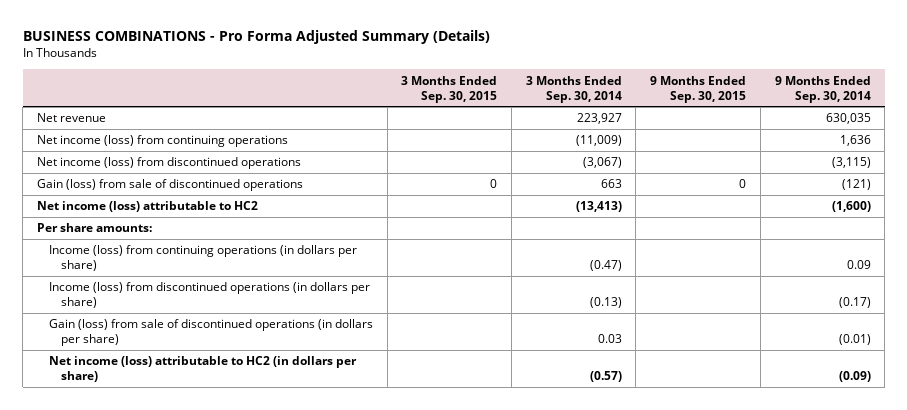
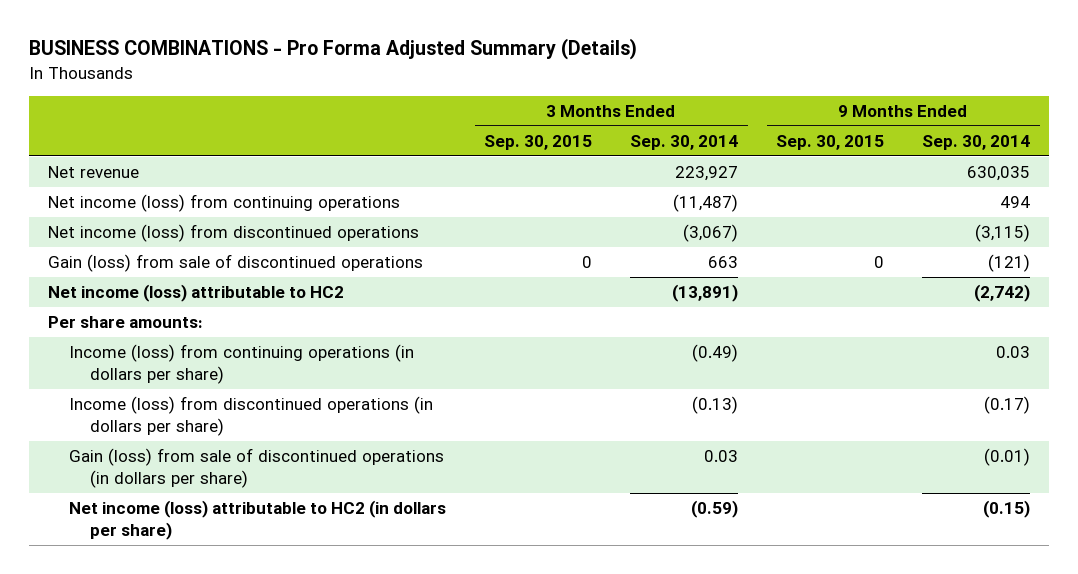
- Net income (loss) from continuing operations | | (11,009) | | 1,636
+ Net income (loss) from continuing operations | | (11,487) | | 494
- Net income (loss) attributable to HC2 | | (13,413) | | (1,600)
+ Net income (loss) attributable to HC2 | | (13,891) | | (2,742)
- Income (loss) from continuing operations (in dollars per share) | | (0.47) | | 0.09
+ Income (loss) from continuing operations (in dollars per share) | | (0.49) | | 0.03
- Net income (loss) attributable to HC2 (in dollars per share) | | (0.57) | | (0.09)
+ Net income (loss) attributable to HC2 (in dollars per share) | | (0.59) | | (0.15)

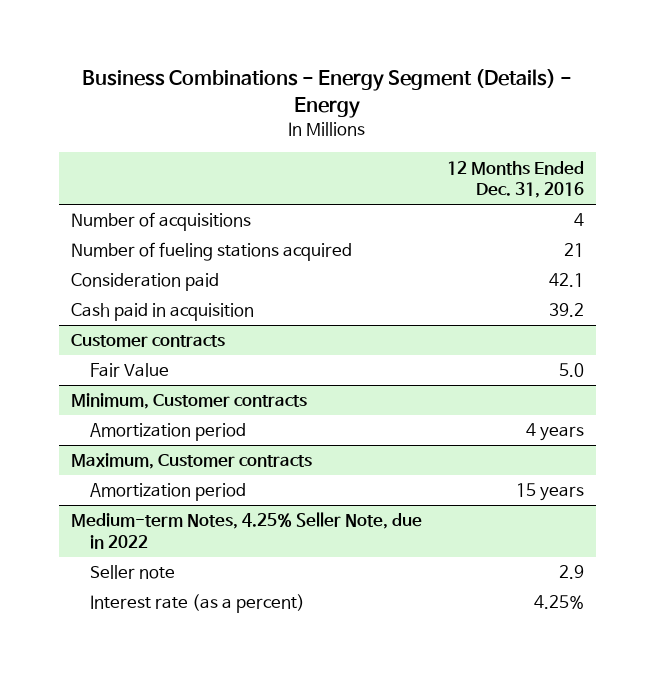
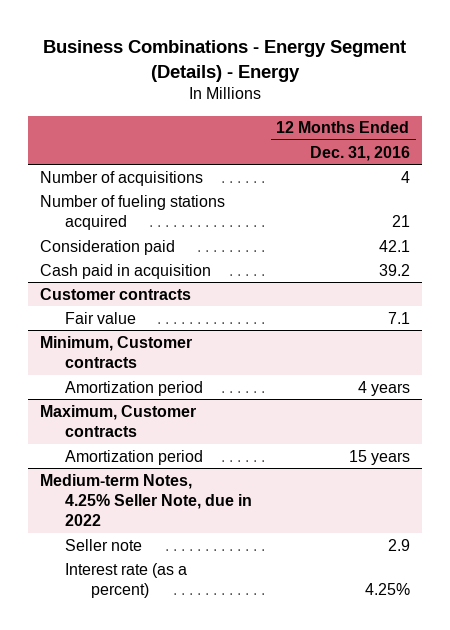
@ Customer contracts
- Fair Value | 5.0
+ Fair value | 7.1

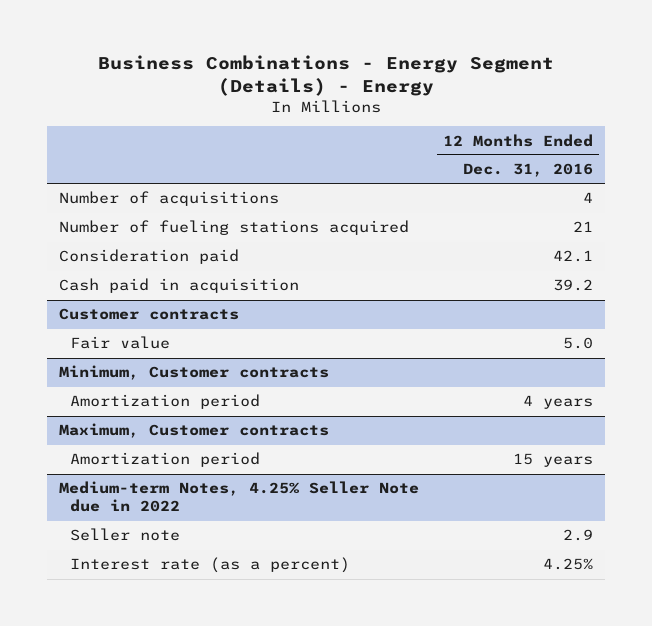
@ Customer contracts
- Fair value | 7.1
+ Fair value | 5.0
- Medium-term Notes, 4.25% Seller Note, due in 2022
+ Medium-term Notes, 4.25% Seller Note due in 2022

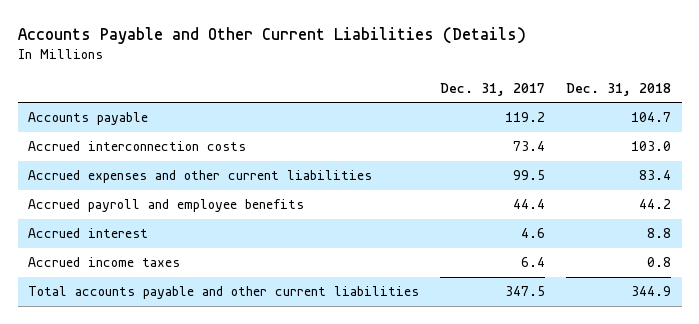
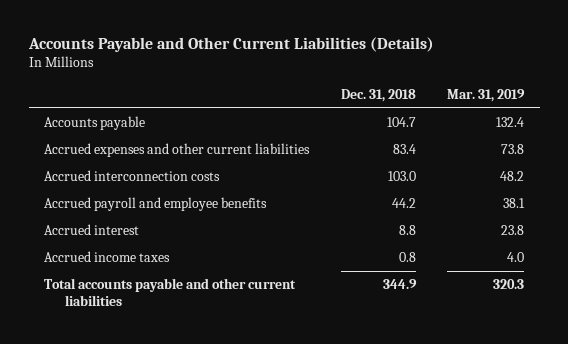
- | Dec. 31, 2017 | Dec. 31, 2018
+ | Dec. 31, 2018 | Mar. 31, 2019
moved down: Accrued interconnection costs | 103.0 | 48.2

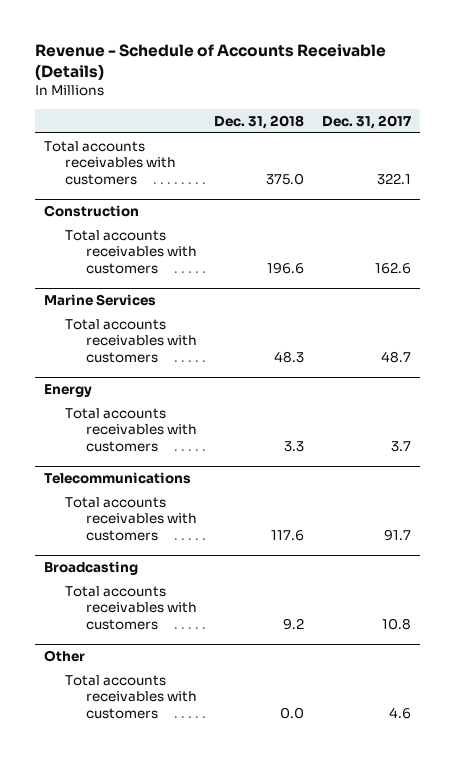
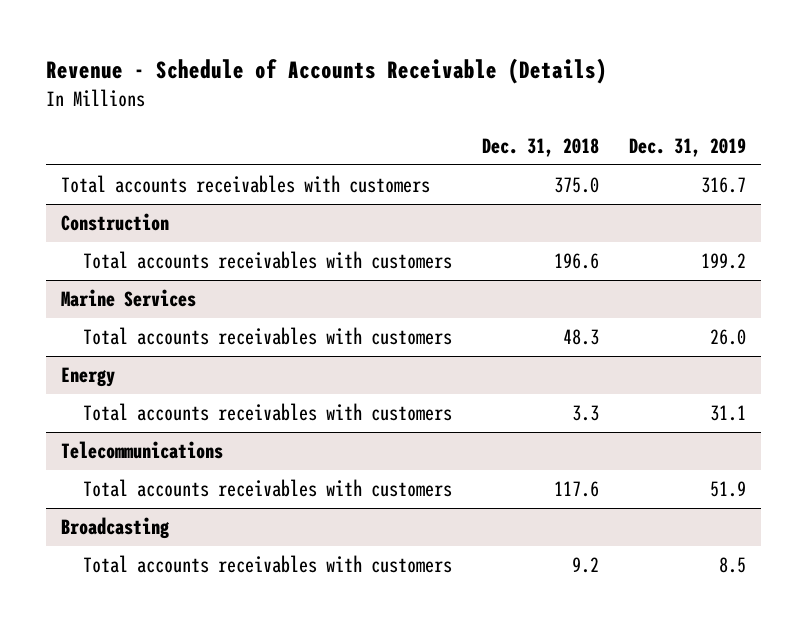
- | Dec. 31, 2018 | Dec. 31, 2017
+ | Dec. 31, 2018 | Dec. 31, 2019
- Other
- Total accounts receivables with customers | 0.0 | 4.6

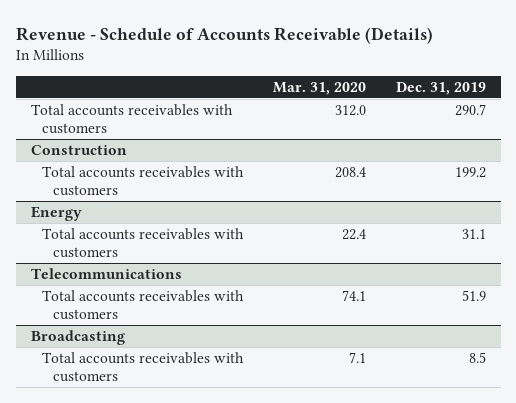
- | Dec. 31, 2018 | Dec. 31, 2019
+ | Mar. 31, 2020 | Dec. 31, 2019
- Total accounts receivables with customers | 375.0 | 316.7
+ Total accounts receivables with customers | 312.0 | 290.7
- Marine Services
- Total accounts receivables with customers | 48.3 | 26.0

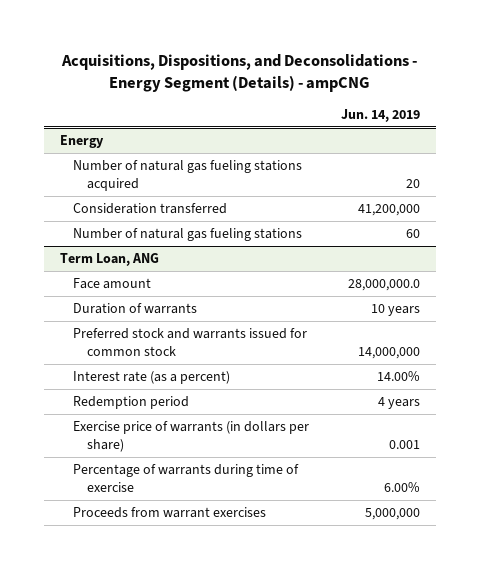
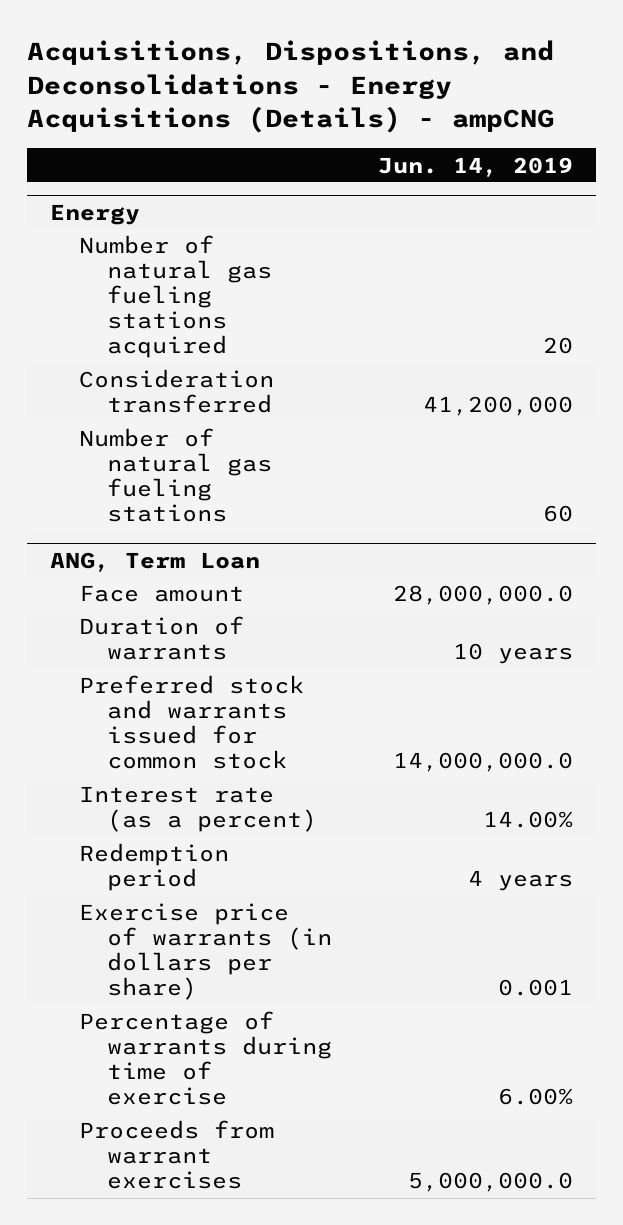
- Acquisitions, Dispositions, and Deconsolidations - Energy Segment (Details) - ampCNG
+ Acquisitions, Dispositions, and Deconsolidations - Energy Acquisitions (Details) - ampCNG
- Term Loan, ANG
+ ANG, Term Loan
- Preferred stock and warrants issued for common stock | 14,000,000
+ Preferred stock and warrants issued for common stock | 14,000,000.0
- Proceeds from warrant exercises | 5,000,000
+ Proceeds from warrant exercises | 5,000,000.0

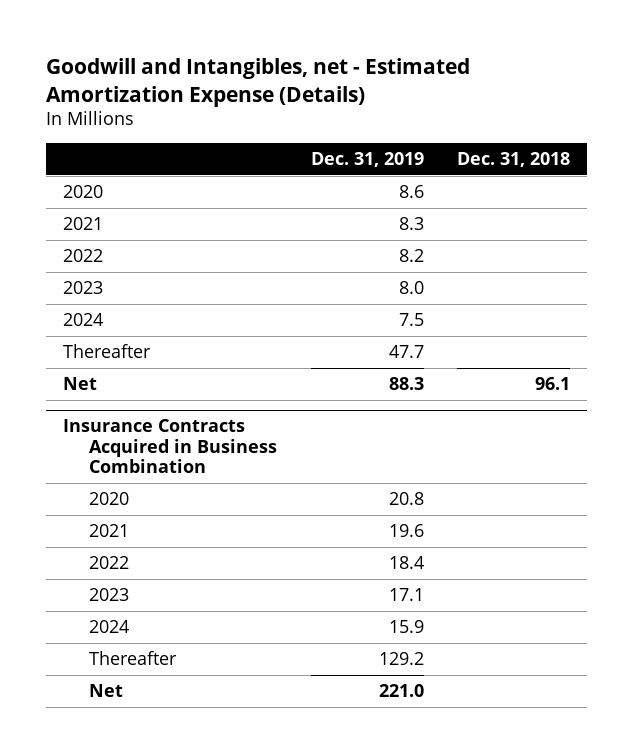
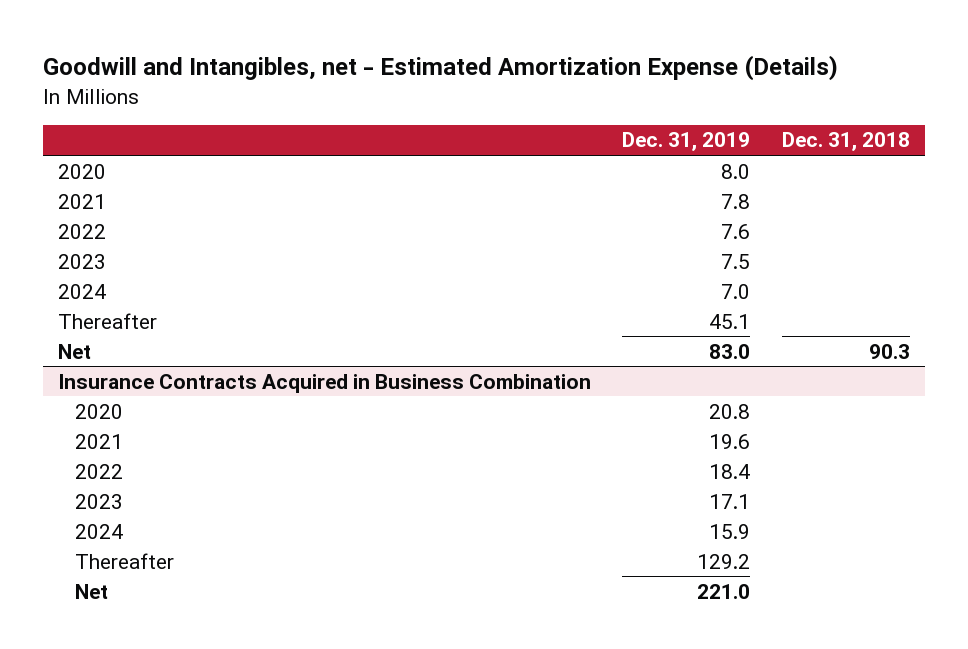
- 2020 | 8.6 |
- 2021 | 8.3 |
- 2022 | 8.2 |
- 2023 | 8.0 |
- 2024 | 7.5 |
- Thereafter | 47.7 |
- Net | 88.3 | 96.1
+ 2020 | 8.0 |
+ 2021 | 7.8 |
+ 2022 | 7.6 |
+ 2023 | 7.5 |
+ 2024 | 7.0 |
+ Thereafter | 45.1 |
+ Net | 83.0 | 90.3

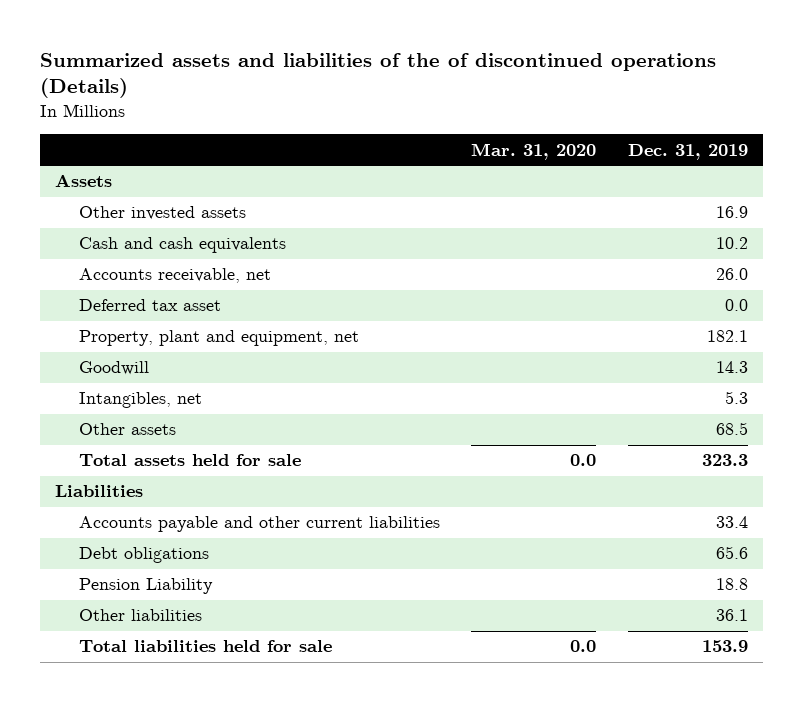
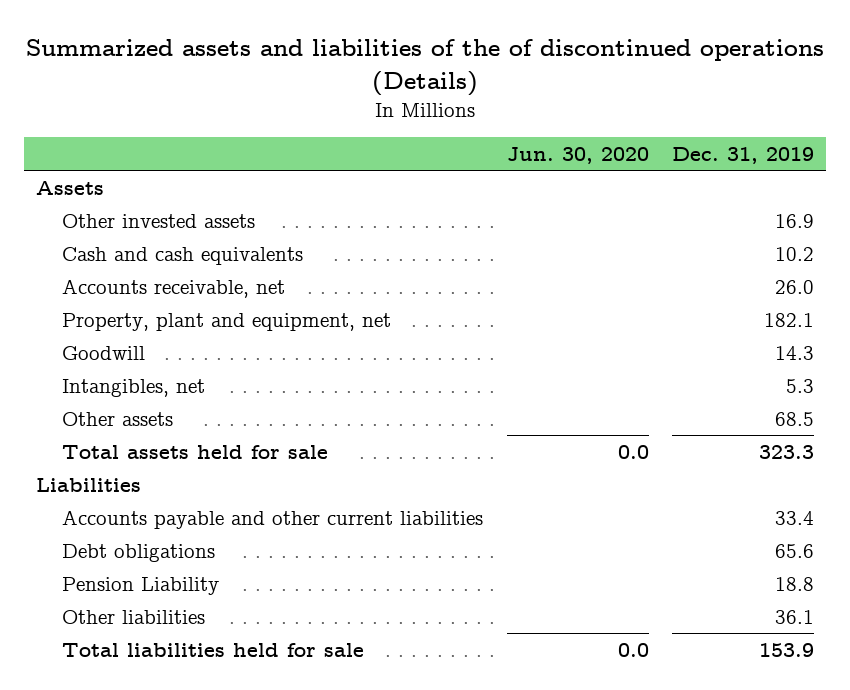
- | Mar. 31, 2020 | Dec. 31, 2019
+ | Jun. 30, 2020 | Dec. 31, 2019
- Deferred tax asset | | 0.0

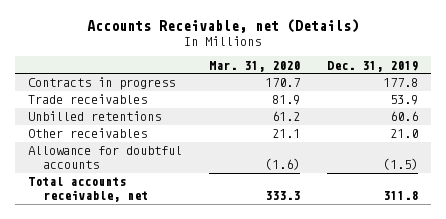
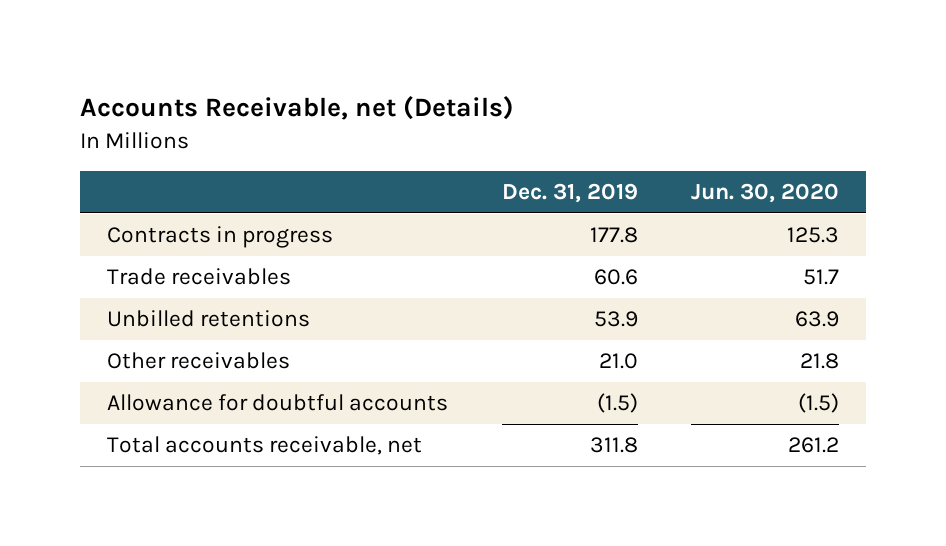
- | Mar. 31, 2020 | Dec. 31, 2019
+ | Dec. 31, 2019 | Jun. 30, 2020
- Trade receivables | 81.9 | 53.9
- Unbilled retentions | 61.2 | 60.6
+ Trade receivables | 60.6 | 51.7
+ Unbilled retentions | 53.9 | 63.9

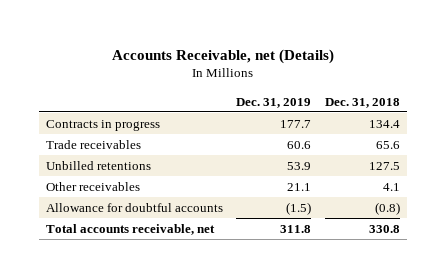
- | Dec. 31, 2019 | Jun. 30, 2020
+ | Dec. 31, 2019 | Dec. 31, 2018
- Contracts in progress | 177.8 | 125.3
+ Contracts in progress | 177.7 | 134.4
- Other receivables | 21.0 | 21.8
+ Other receivables | 21.1 | 4.1

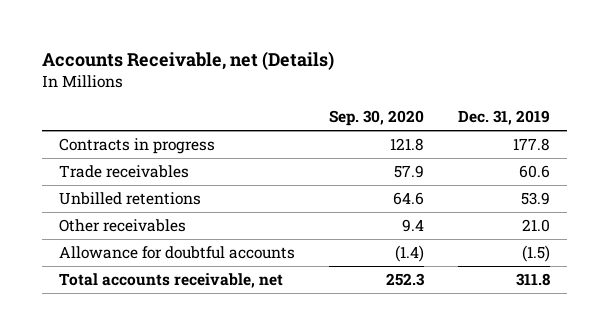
- | Dec. 31, 2019 | Dec. 31, 2018
+ | Sep. 30, 2020 | Dec. 31, 2019
- Contracts in progress | 177.7 | 134.4
+ Contracts in progress | 121.8 | 177.8
- Other receivables | 21.1 | 4.1
+ Other receivables | 9.4 | 21.0

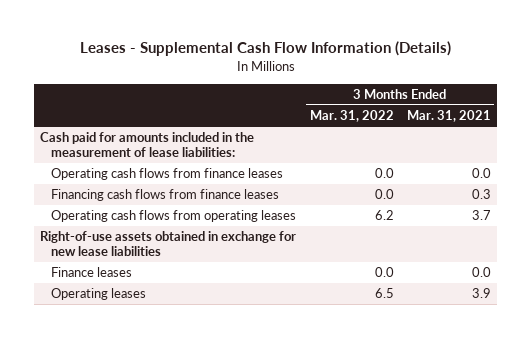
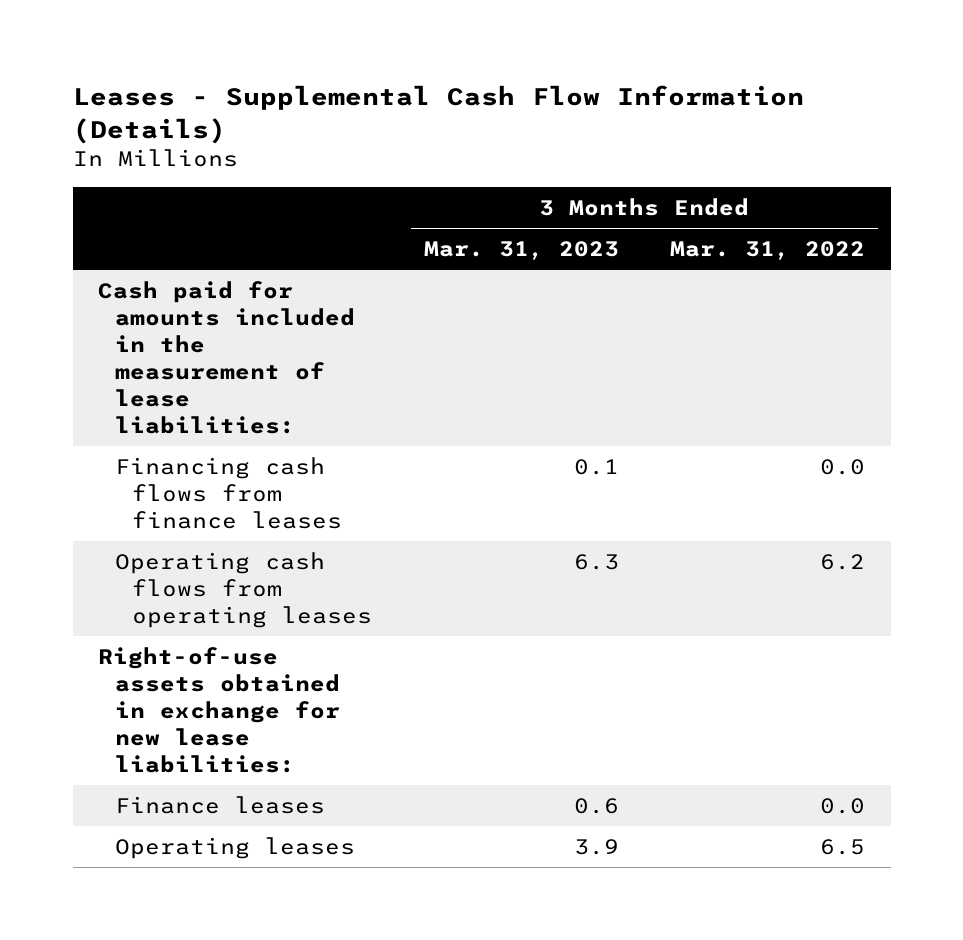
- | 3 Months Ended Mar. 31, 2022 | 3 Months Ended Mar. 31, 2021
+ | 3 Months Ended Mar. 31, 2023 | 3 Months Ended Mar. 31, 2022
- Operating cash flows from finance leases | 0.0 | 0.0
- Right-of-use assets obtained in exchange for new lease liabilities
+ Right-of-use assets obtained in exchange for new lease liabilities:

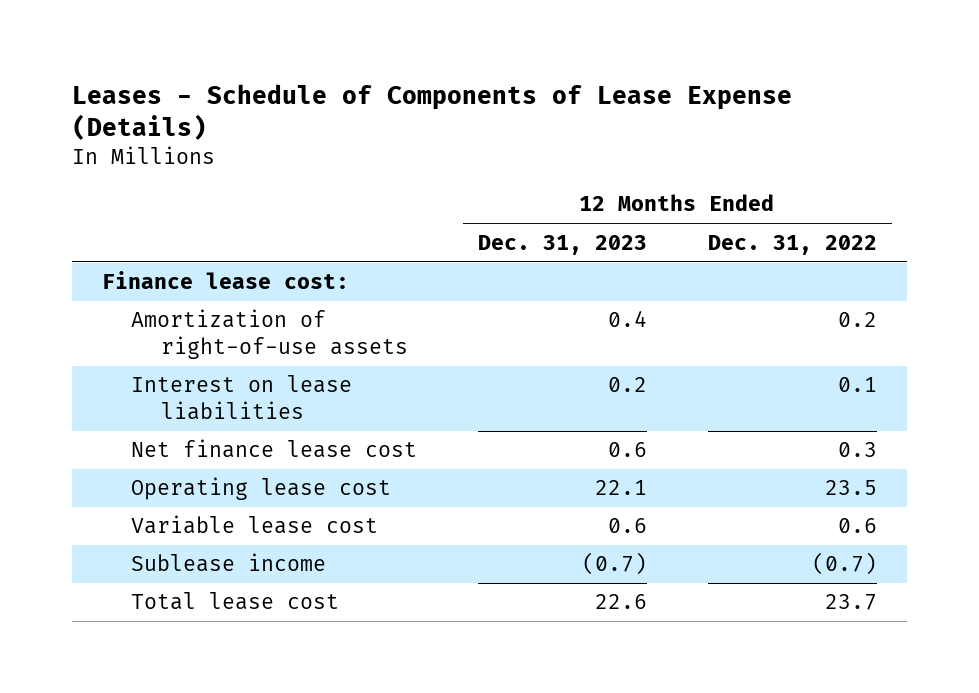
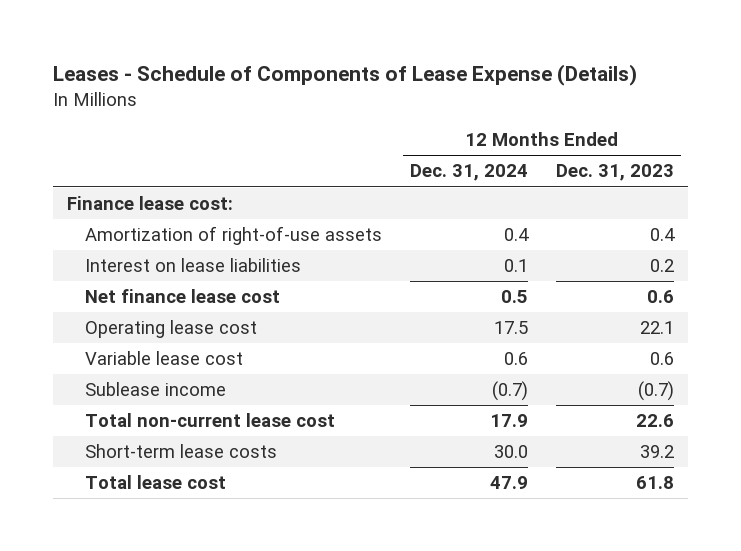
- | 12 Months Ended Dec. 31, 2023 | 12 Months Ended Dec. 31, 2022
+ | 12 Months Ended Dec. 31, 2024 | 12 Months Ended Dec. 31, 2023
- Total lease cost | 22.6 | 23.7
+ Total non-current lease cost | 17.9 | 22.6
+ Short-term lease costs | 30.0 | 39.2
+ Total lease cost | 47.9 | 61.8

